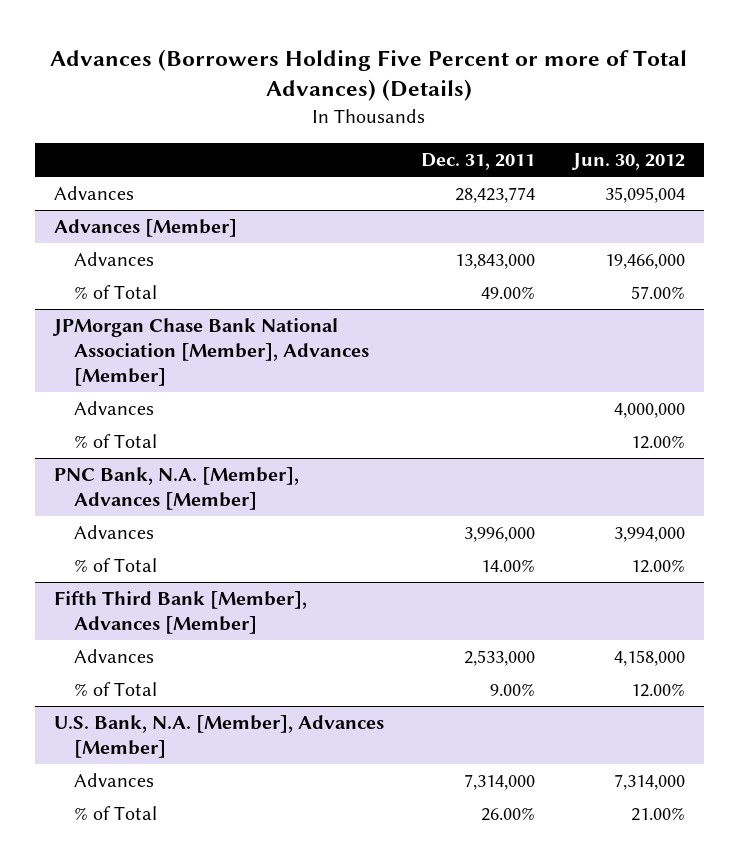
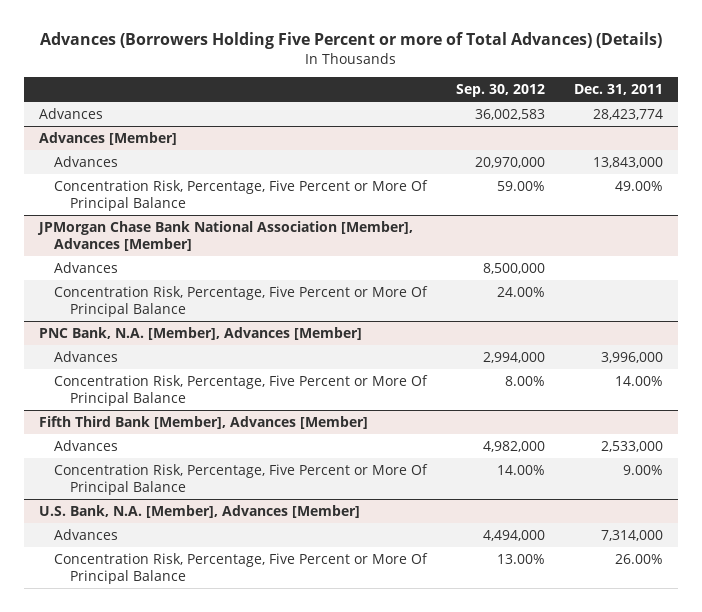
- | Dec. 31, 2011 | Jun. 30, 2012
+ | Sep. 30, 2012 | Dec. 31, 2011
@ Advances [Member]
- % of Total | 49.00% | 57.00%
+ Concentration Risk, Percentage, Five Percent or More Of Principal Balance | 59.00% | 49.00%
@ JPMorgan Chase Bank National Association [Member], Advances [Member]
- % of Total | | 12.00%
+ Concentration Risk, Percentage, Five Percent or More Of Principal Balance | 24.00% |
@ PNC Bank, N.A. [Member], Advances [Member]
- % of Total | 14.00% | 12.00%
+ Concentration Risk, Percentage, Five Percent or More Of Principal Balance | 8.00% | 14.00%
@ Fifth Third Bank [Member], Advances [Member]
- % of Total | 9.00% | 12.00%
+ Concentration Risk, Percentage, Five Percent or More Of Principal Balance | 14.00% | 9.00%
@ U.S. Bank, N.A. [Member], Advances [Member]
- % of Total | 26.00% | 21.00%
+ Concentration Risk, Percentage, Five Percent or More Of Principal Balance | 13.00% | 26.00%

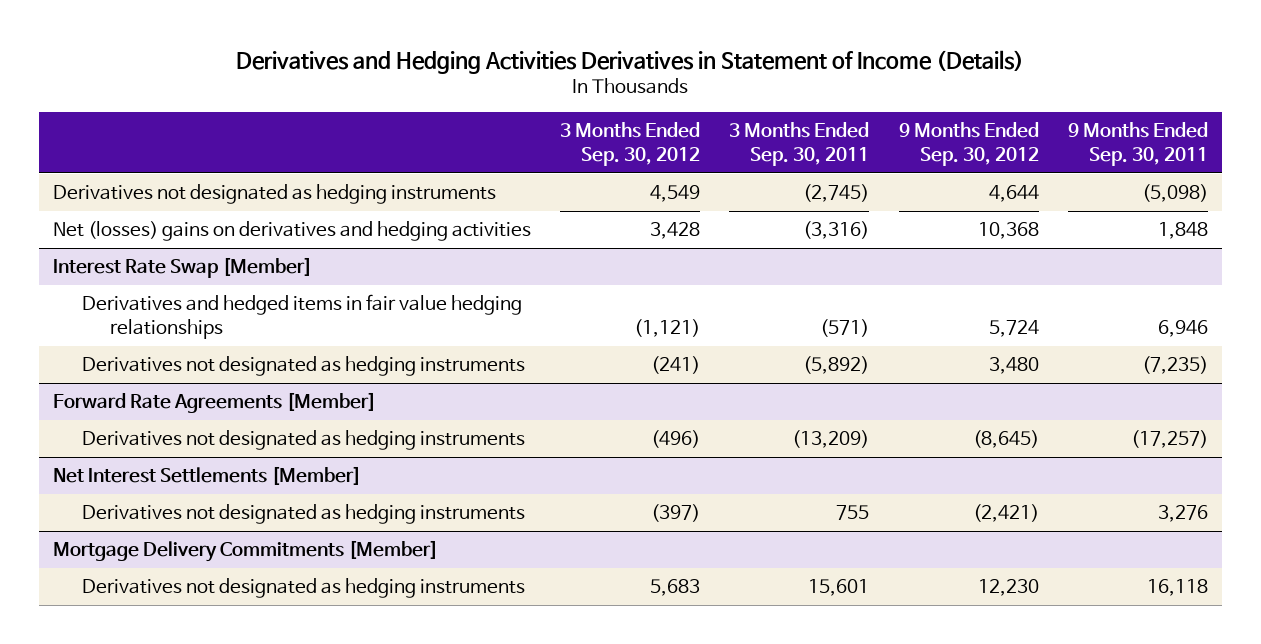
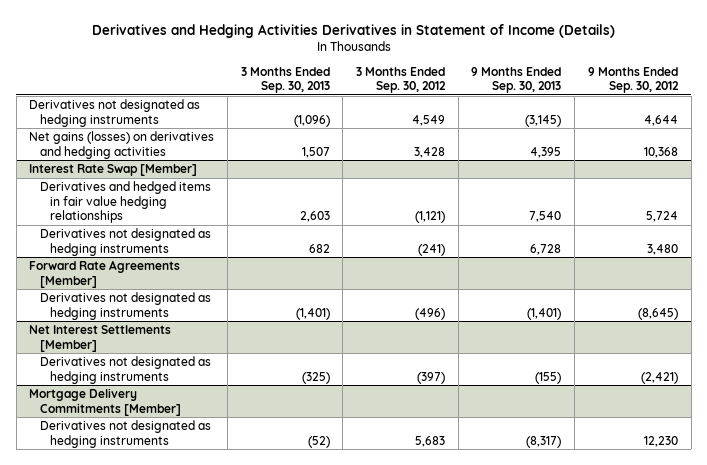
- | 3 Months Ended Sep. 30, 2012 | 3 Months Ended Sep. 30, 2011 | 9 Months Ended Sep. 30, 2012 | 9 Months Ended Sep. 30, 2011
+ | 3 Months Ended Sep. 30, 2013 | 3 Months Ended Sep. 30, 2012 | 9 Months Ended Sep. 30, 2013 | 9 Months Ended Sep. 30, 2012
- Net (losses) gains on derivatives and hedging activities | 3,428 | (3,316) | 10,368 | 1,848
+ Net gains (losses) on derivatives and hedging activities | 1,507 | 3,428 | 4,395 | 10,368

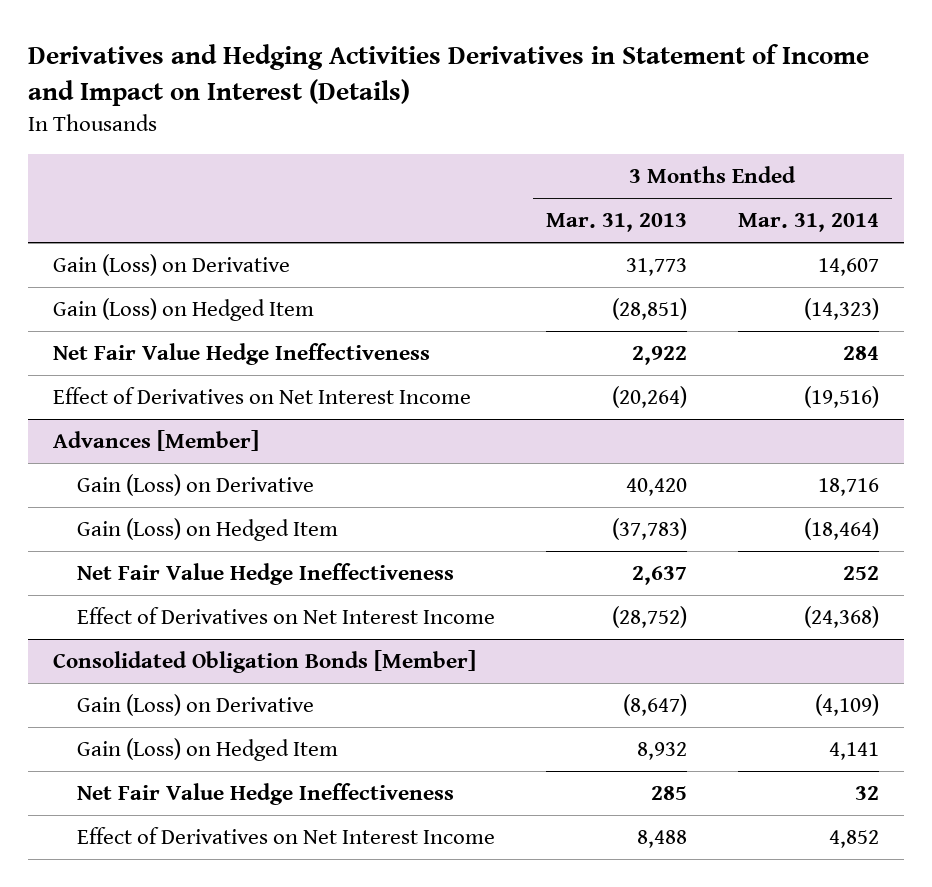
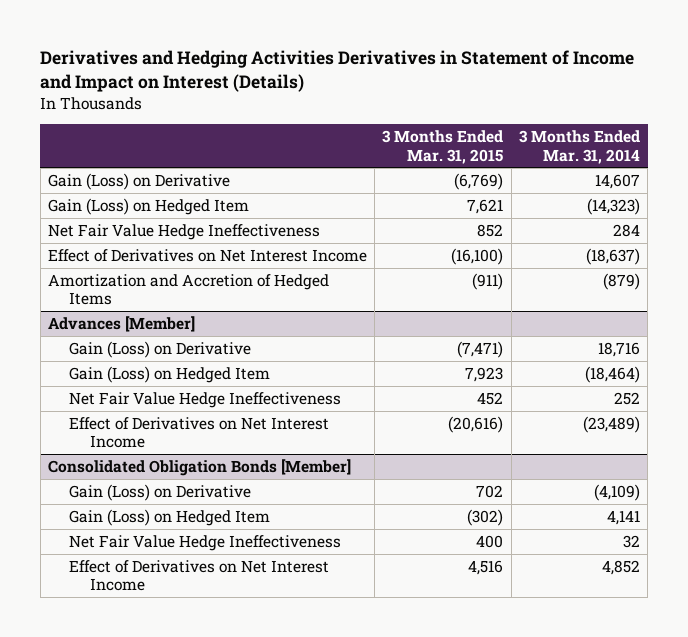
- | 3 Months Ended Mar. 31, 2013 | 3 Months Ended Mar. 31, 2014
+ | 3 Months Ended Mar. 31, 2015 | 3 Months Ended Mar. 31, 2014
- Effect of Derivatives on Net Interest Income | (20,264) | (19,516)
+ Effect of Derivatives on Net Interest Income | (16,100) | (18,637)
+ Amortization and Accretion of Hedged Items | (911) | (879)
@ Advances [Member]
- Effect of Derivatives on Net Interest Income | (28,752) | (24,368)
+ Effect of Derivatives on Net Interest Income | (20,616) | (23,489)

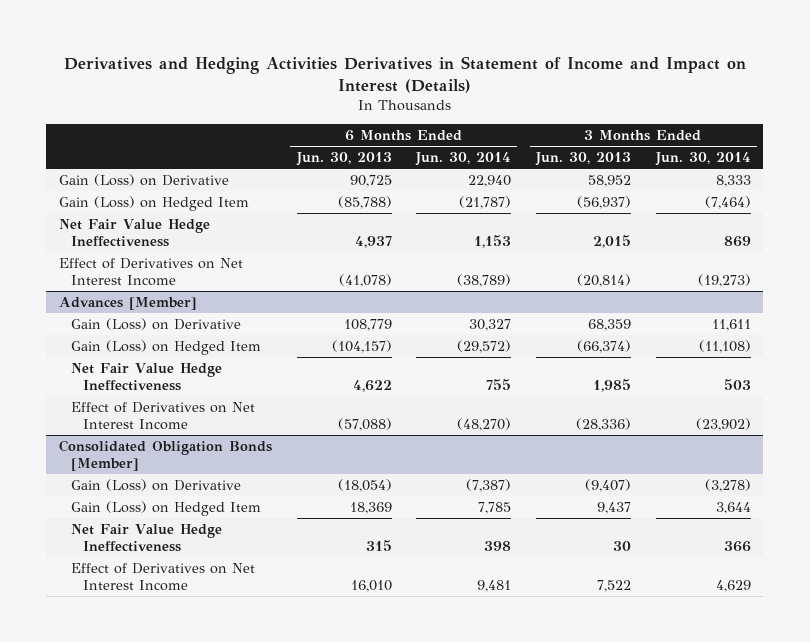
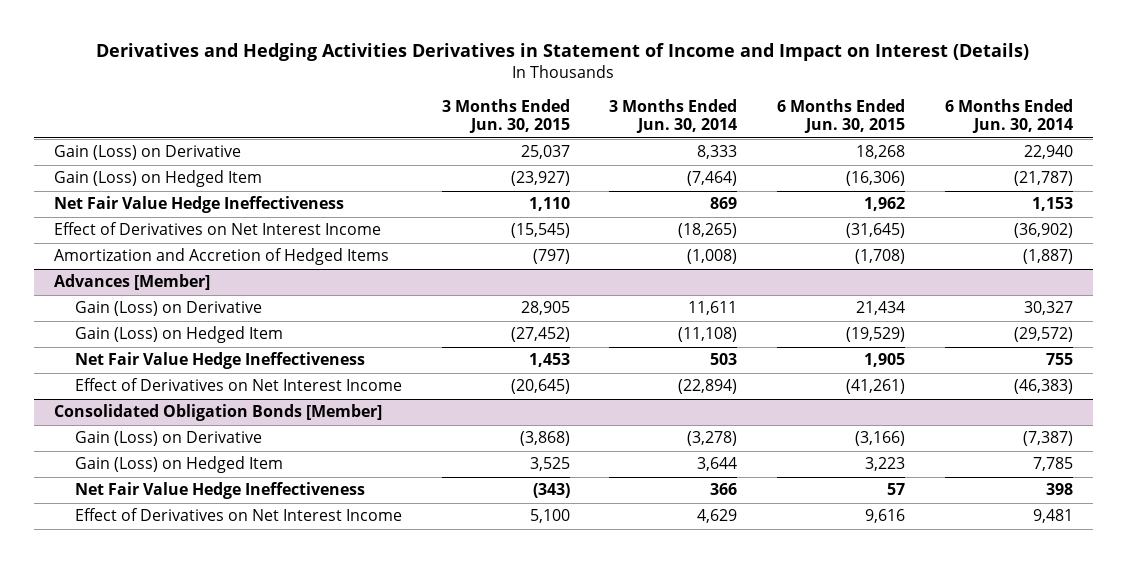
- | 6 Months Ended Jun. 30, 2013 | 6 Months Ended Jun. 30, 2014 | 3 Months Ended Jun. 30, 2013 | 3 Months Ended Jun. 30, 2014
+ | 3 Months Ended Jun. 30, 2015 | 3 Months Ended Jun. 30, 2014 | 6 Months Ended Jun. 30, 2015 | 6 Months Ended Jun. 30, 2014
- Effect of Derivatives on Net Interest Income | (41,078) | (38,789) | (20,814) | (19,273)
+ Effect of Derivatives on Net Interest Income | (15,545) | (18,265) | (31,645) | (36,902)
+ Amortization and Accretion of Hedged Items | (797) | (1,008) | (1,708) | (1,887)
@ Advances [Member]
- Effect of Derivatives on Net Interest Income | (57,088) | (48,270) | (28,336) | (23,902)
+ Effect of Derivatives on Net Interest Income | (20,645) | (22,894) | (41,261) | (46,383)

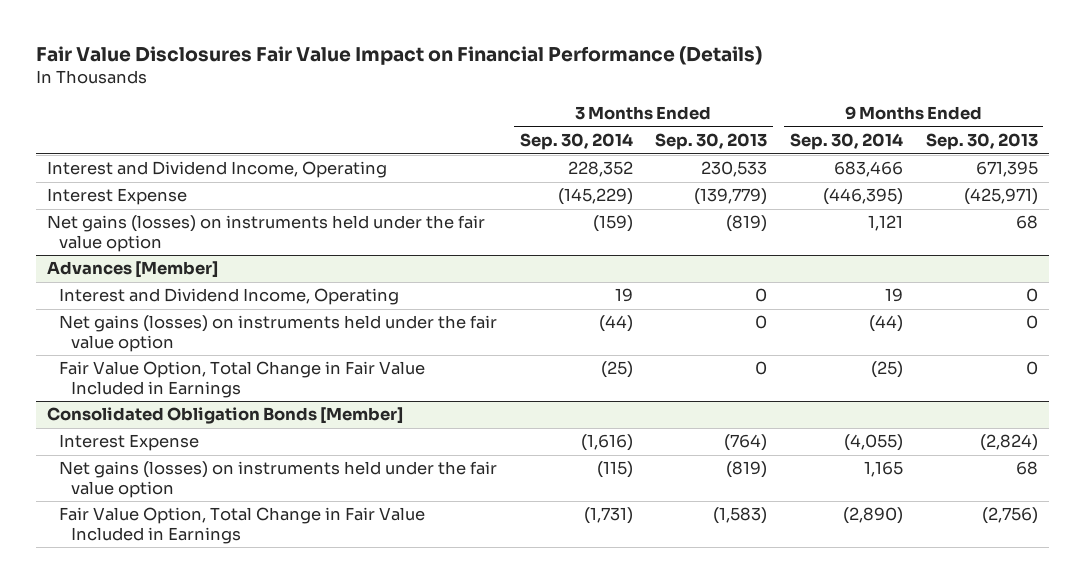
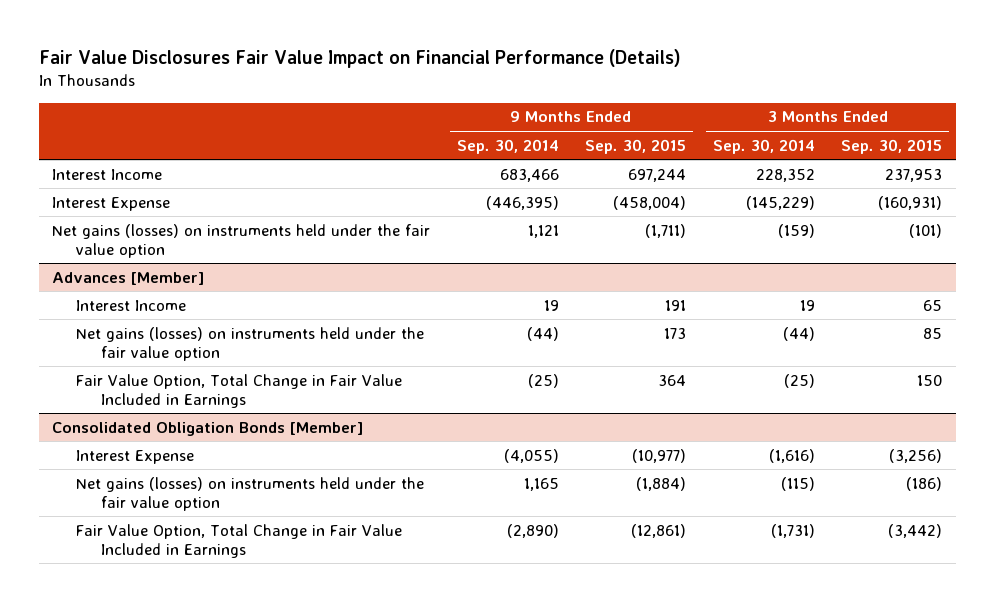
- | 3 Months Ended Sep. 30, 2014 | 3 Months Ended Sep. 30, 2013 | 9 Months Ended Sep. 30, 2014 | 9 Months Ended Sep. 30, 2013
+ | 9 Months Ended Sep. 30, 2014 | 9 Months Ended Sep. 30, 2015 | 3 Months Ended Sep. 30, 2014 | 3 Months Ended Sep. 30, 2015
- Interest and Dividend Income, Operating | 228,352 | 230,533 | 683,466 | 671,395
+ Interest Income | 683,466 | 697,244 | 228,352 | 237,953
@ Advances [Member]
- Interest and Dividend Income, Operating | 19 | 0 | 19 | 0
+ Interest Income | 19 | 191 | 19 | 65

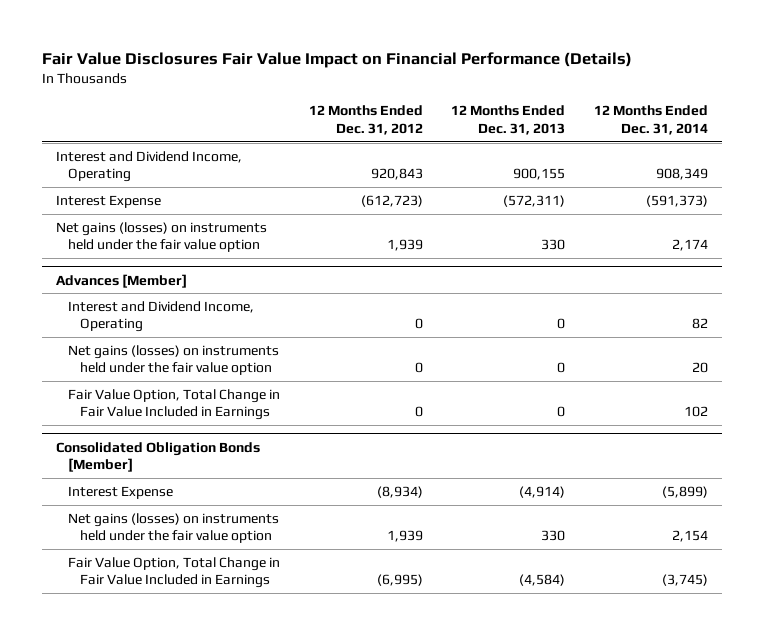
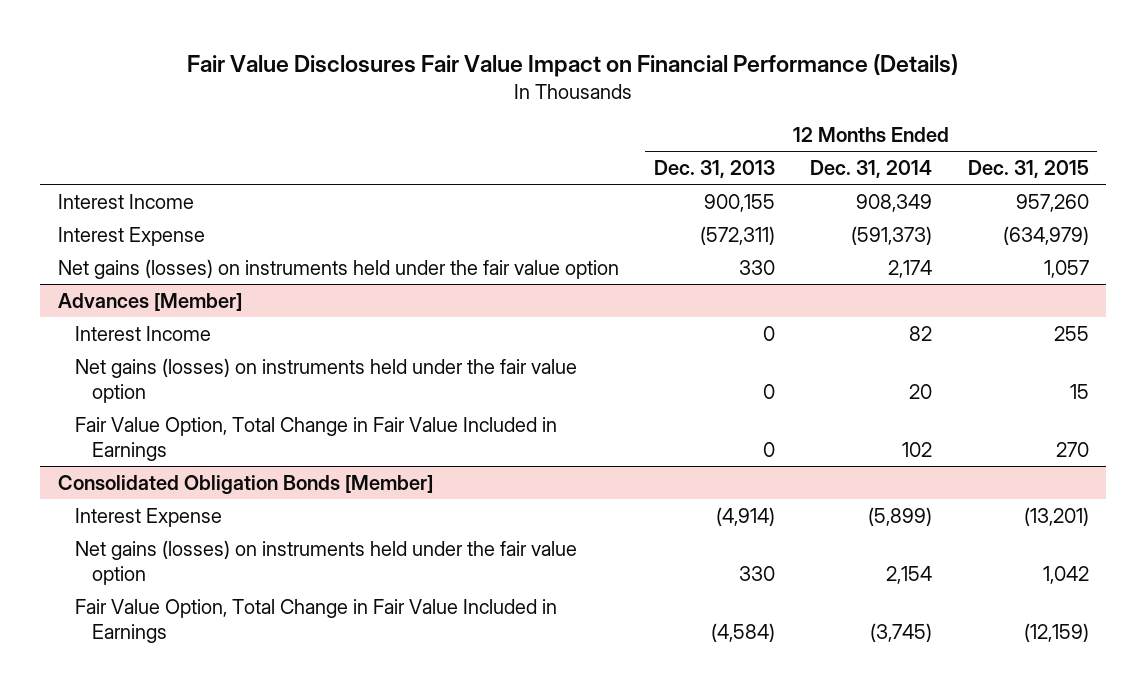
- | 12 Months Ended Dec. 31, 2012 | 12 Months Ended Dec. 31, 2013 | 12 Months Ended Dec. 31, 2014
+ | 12 Months Ended Dec. 31, 2013 | 12 Months Ended Dec. 31, 2014 | 12 Months Ended Dec. 31, 2015
- Interest and Dividend Income, Operating | 920,843 | 900,155 | 908,349
+ Interest Income | 900,155 | 908,349 | 957,260
@ Advances [Member]
- Interest and Dividend Income, Operating | 0 | 0 | 82
+ Interest Income | 0 | 82 | 255

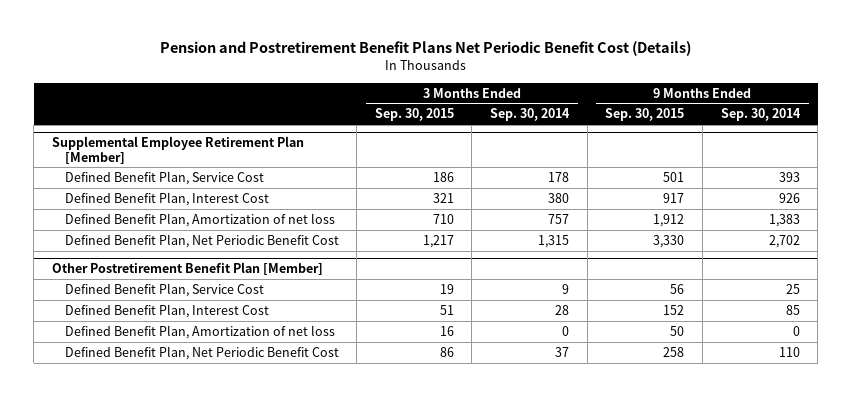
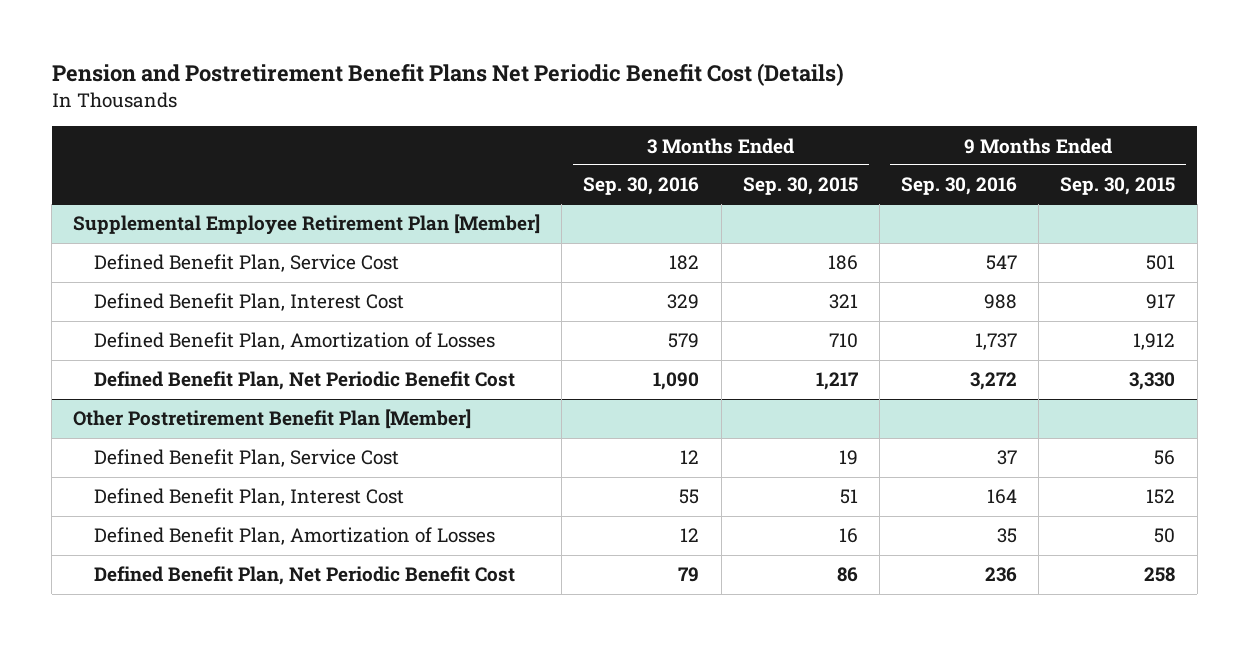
- | 3 Months Ended Sep. 30, 2015 | 3 Months Ended Sep. 30, 2014 | 9 Months Ended Sep. 30, 2015 | 9 Months Ended Sep. 30, 2014
+ | 3 Months Ended Sep. 30, 2016 | 3 Months Ended Sep. 30, 2015 | 9 Months Ended Sep. 30, 2016 | 9 Months Ended Sep. 30, 2015
@ Supplemental Employee Retirement Plan [Member]
- Defined Benefit Plan, Amortization of net loss | 710 | 757 | 1,912 | 1,383
+ Defined Benefit Plan, Amortization of Losses | 579 | 710 | 1,737 | 1,912
@ Other Postretirement Benefit Plan [Member]
- Defined Benefit Plan, Amortization of net loss | 16 | 0 | 50 | 0
+ Defined Benefit Plan, Amortization of Losses | 12 | 16 | 35 | 50

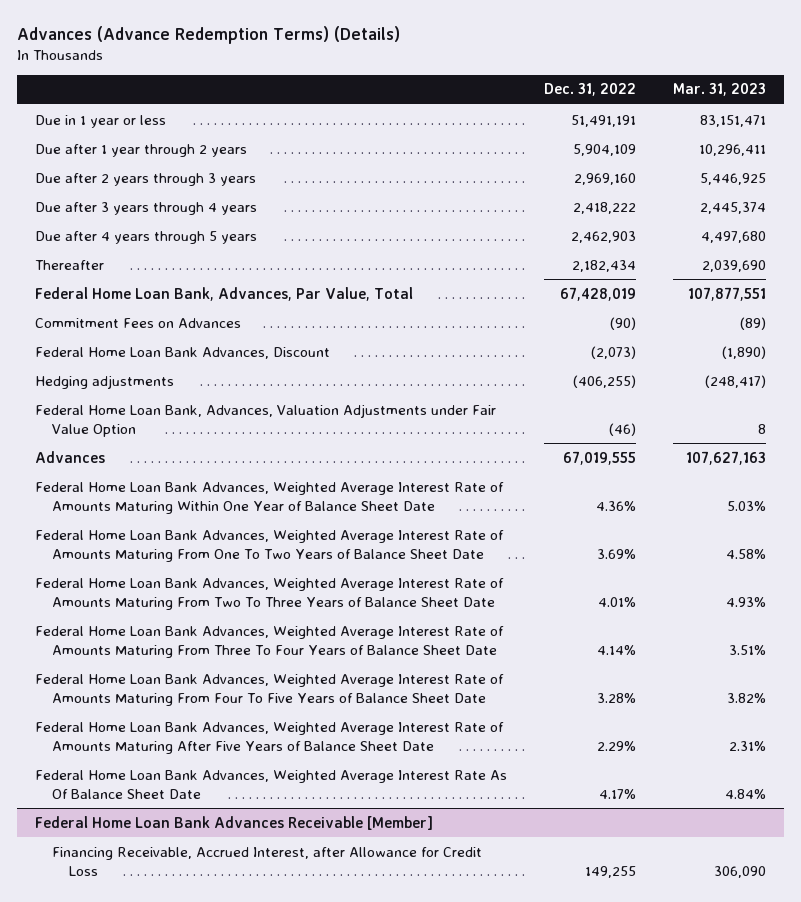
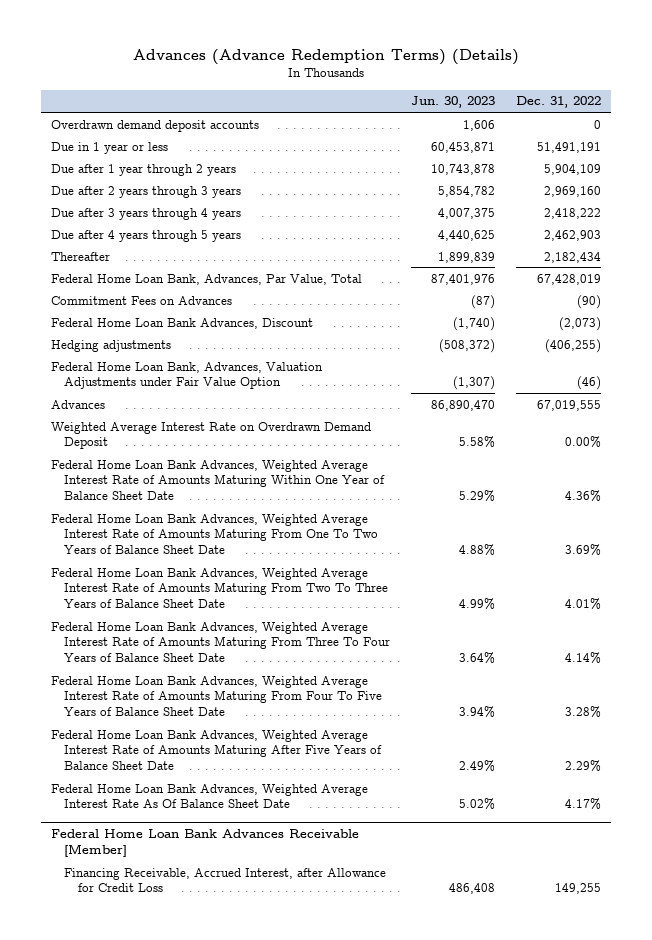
- | Dec. 31, 2022 | Mar. 31, 2023
+ | Jun. 30, 2023 | Dec. 31, 2022
+ Overdrawn demand deposit accounts | 1,606 | 0
+ Weighted Average Interest Rate on Overdrawn Demand Deposit | 5.58% | 0.00%

